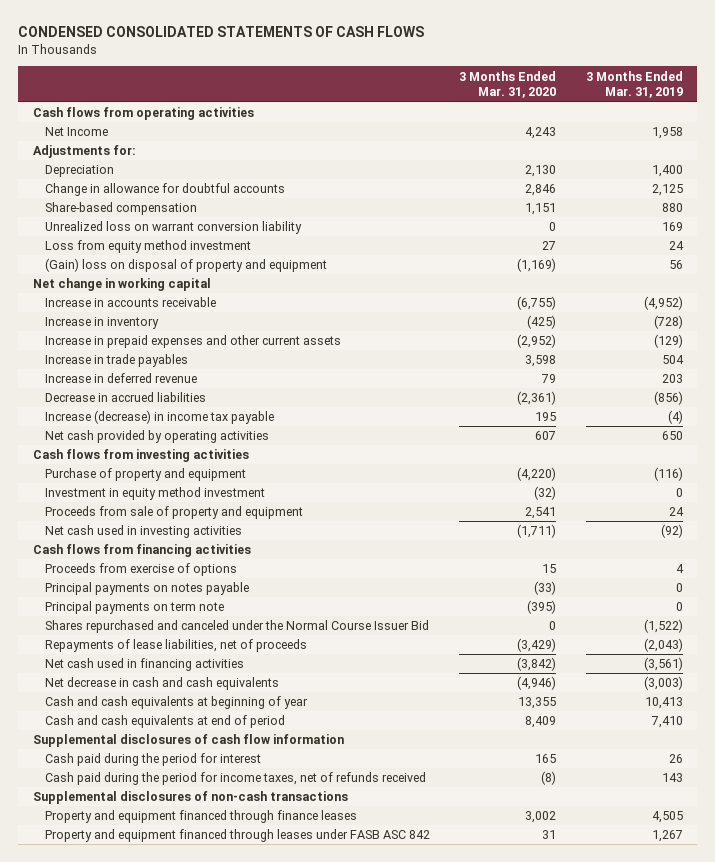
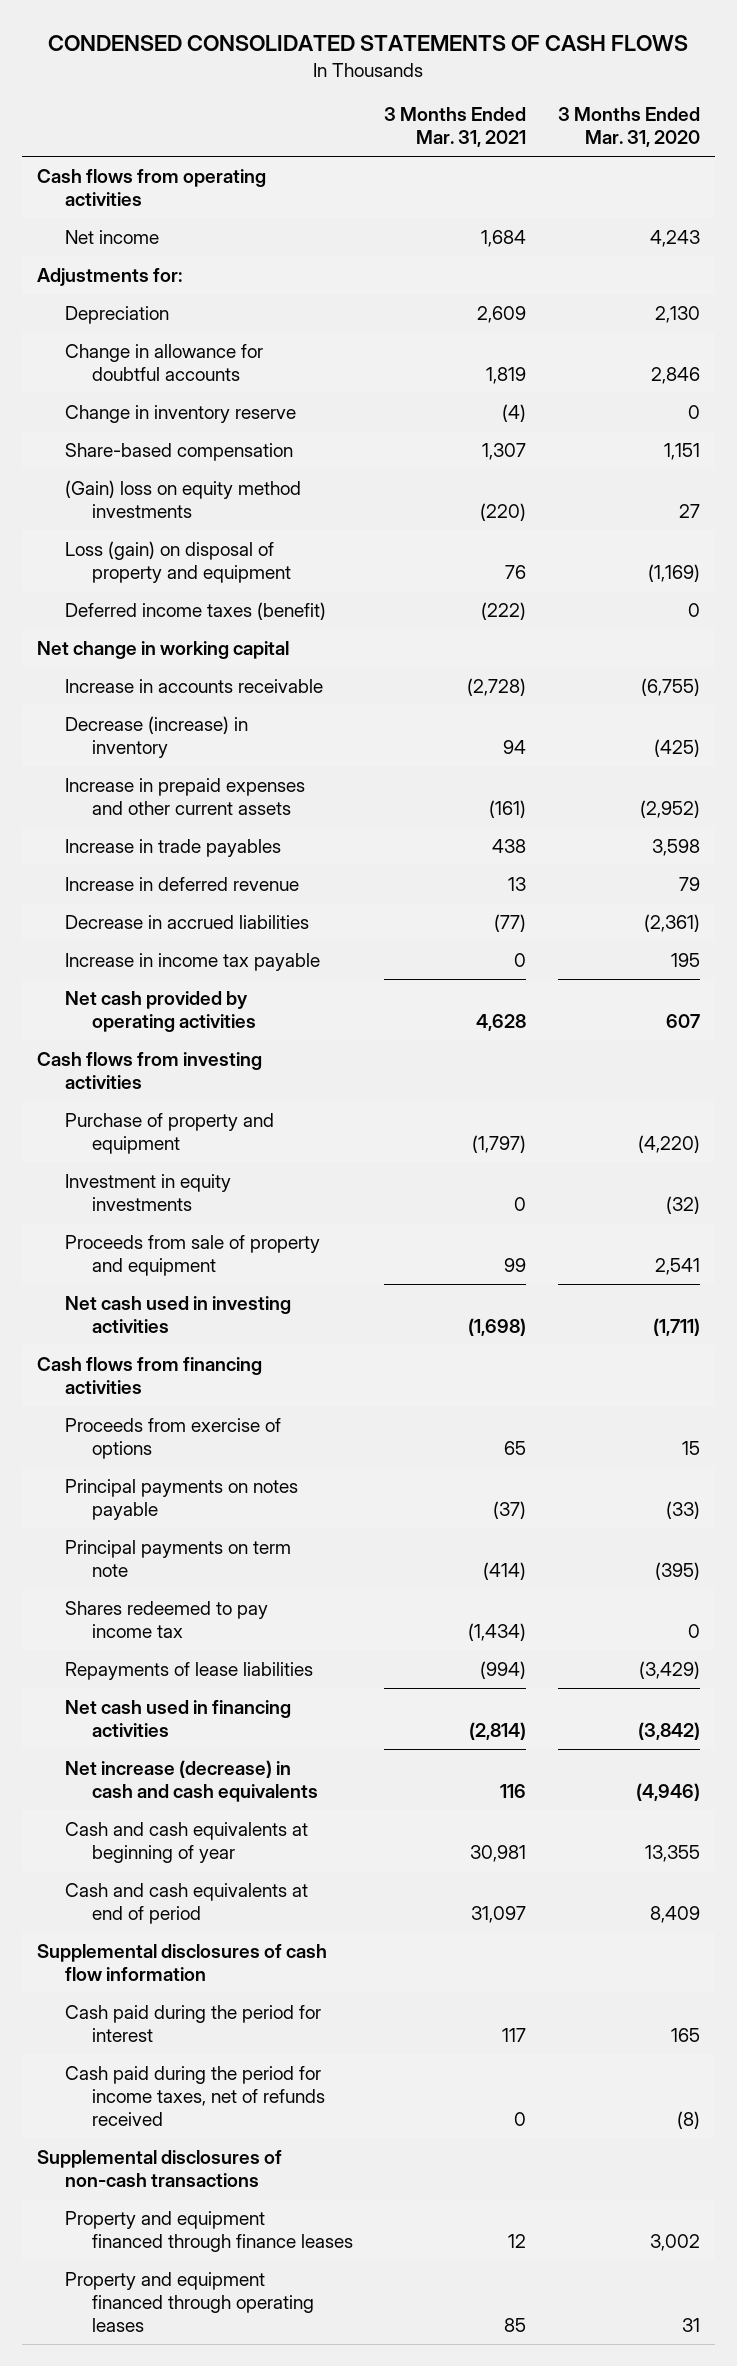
- | 3 Months Ended Mar. 31, 2020 | 3 Months Ended Mar. 31, 2019
+ | 3 Months Ended Mar. 31, 2021 | 3 Months Ended Mar. 31, 2020
- Net Income | 4,243 | 1,958
+ Net income | 1,684 | 4,243
+ Change in inventory reserve | (4) | 0
- Unrealized loss on warrant conversion liability | 0 | 169
- Loss from equity method investment | 27 | 24
- (Gain) loss on disposal of property and equipment | (1,169) | 56
+ (Gain) loss on equity method investments | (220) | 27
+ Loss (gain) on disposal of property and equipment | 76 | (1,169)
+ Deferred income taxes (benefit) | (222) | 0
- Increase in inventory | (425) | (728)
+ Decrease (increase) in inventory | 94 | (425)
- Increase (decrease) in income tax payable | 195 | (4)
+ Increase in income tax payable | 0 | 195
- Investment in equity method investment | (32) | 0
+ Investment in equity investments | 0 | (32)
- Shares repurchased and canceled under the Normal Course Issuer Bid | 0 | (1,522)
- Repayments of lease liabilities, net of proceeds | (3,429) | (2,043)
+ Shares redeemed to pay income tax | (1,434) | 0
+ Repayments of lease liabilities | (994) | (3,429)
- Net decrease in cash and cash equivalents | (4,946) | (3,003)
+ Net increase (decrease) in cash and cash equivalents | 116 | (4,946)
- Property and equipment financed through leases under FASB ASC 842 | 31 | 1,267
+ Property and equipment financed through operating leases | 85 | 31

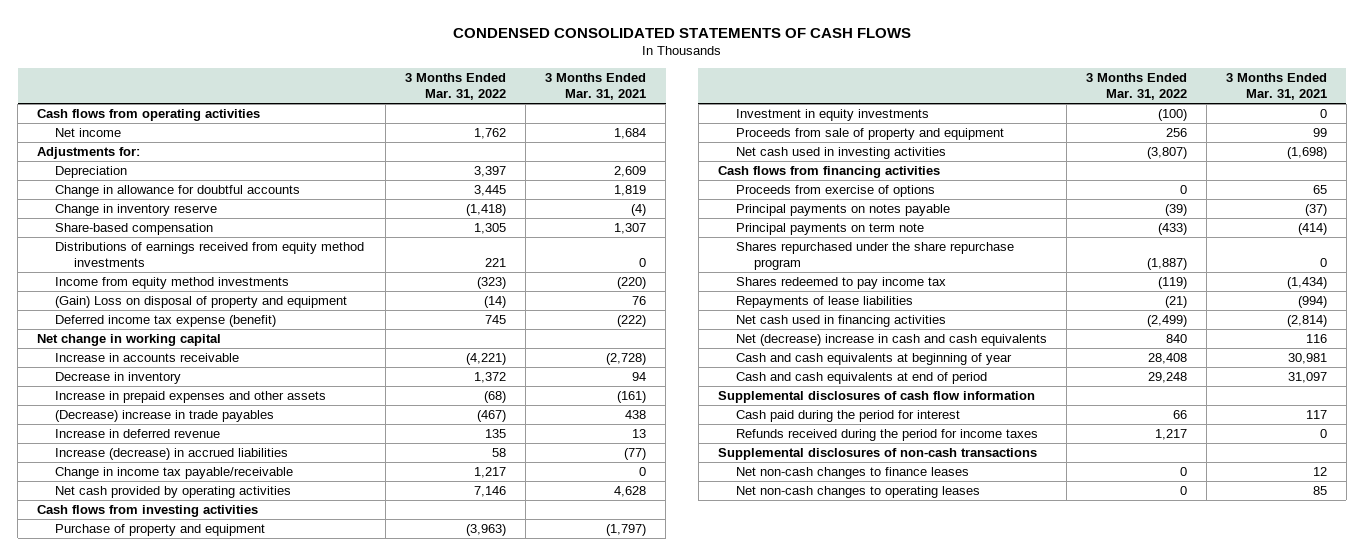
- | 3 Months Ended Mar. 31, 2021 | 3 Months Ended Mar. 31, 2020
+ | 3 Months Ended Mar. 31, 2022 | 3 Months Ended Mar. 31, 2021
- (Gain) loss on equity method investments | (220) | 27
- Loss (gain) on disposal of property and equipment | 76 | (1,169)
- Deferred income taxes (benefit) | (222) | 0
+ Distributions of earnings received from equity method investments | 221 | 0
+ Income from equity method investments | (323) | (220)
+ (Gain) Loss on disposal of property and equipment | (14) | 76
+ Deferred income tax expense (benefit) | 745 | (222)
- Decrease (increase) in inventory | 94 | (425)
- Increase in prepaid expenses and other current assets | (161) | (2,952)
- Increase in trade payables | 438 | 3,598
+ Decrease in inventory | 1,372 | 94
+ Increase in prepaid expenses and other assets | (68) | (161)
+ (Decrease) increase in trade payables | (467) | 438
- Decrease in accrued liabilities | (77) | (2,361)
- Increase in income tax payable | 0 | 195
+ Increase (decrease) in accrued liabilities | 58 | (77)
+ Change in income tax payable/receivable | 1,217 | 0
+ Shares repurchased under the share repurchase program | (1,887) | 0
- Net increase (decrease) in cash and cash equivalents | 116 | (4,946)
+ Net (decrease) increase in cash and cash equivalents | 840 | 116
- Cash paid during the period for income taxes, net of refunds received | 0 | (8)
+ Refunds received during the period for income taxes | 1,217 | 0
- Property and equipment financed through finance leases | 12 | 3,002
- Property and equipment financed through operating leases | 85 | 31
+ Net non-cash changes to finance leases | 0 | 12
+ Net non-cash changes to operating leases | 0 | 85

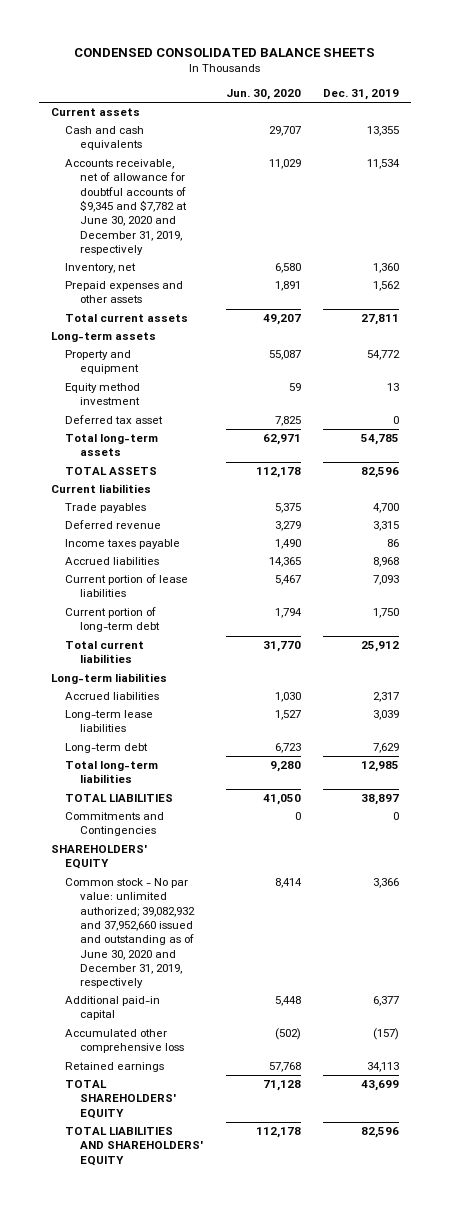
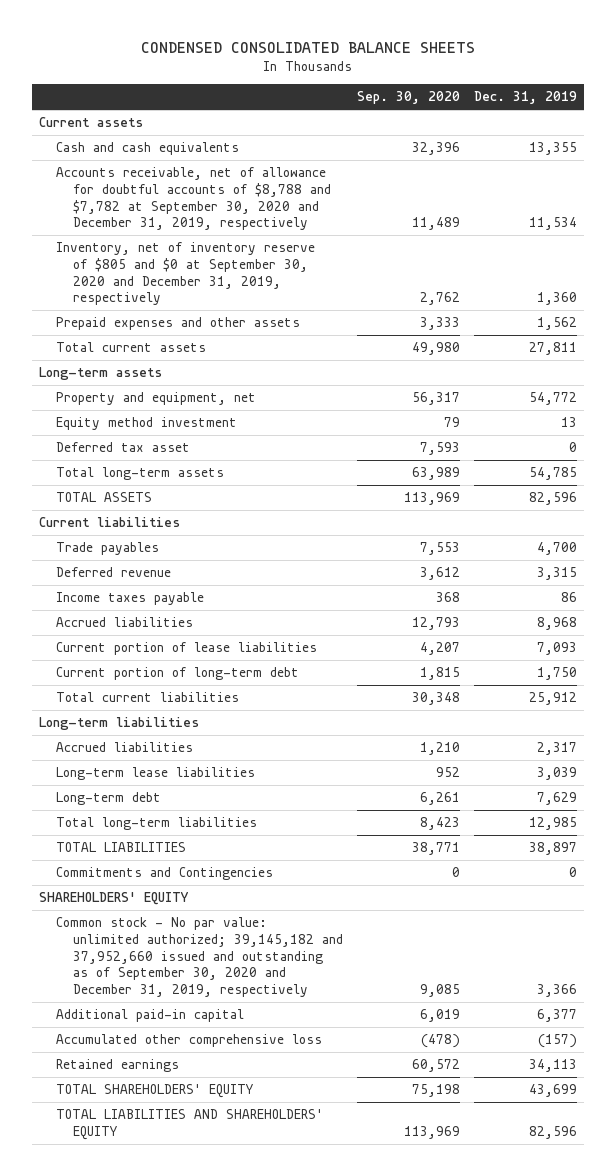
- | Jun. 30, 2020 | Dec. 31, 2019
+ | Sep. 30, 2020 | Dec. 31, 2019
- Accounts receivable, net of allowance for doubtful accounts of $9,345 and $7,782 at June 30, 2020 and December 31, 2019, respectively | 11,029 | 11,534
- Inventory, net | 6,580 | 1,360
+ Accounts receivable, net of allowance for doubtful accounts of $8,788 and $7,782 at September 30, 2020 and December 31, 2019, respectively | 11,489 | 11,534
+ Inventory, net of inventory reserve of $805 and $0 at September 30, 2020 and December 31, 2019, respectively | 2,762 | 1,360
- Property and equipment | 55,087 | 54,772
+ Property and equipment, net | 56,317 | 54,772
- Common stock - No par value: unlimited authorized; 39,082,932 and 37,952,660 issued and outstanding as of June 30, 2020 and December 31, 2019, respectively | 8,414 | 3,366
+ Common stock - No par value: unlimited authorized; 39,145,182 and 37,952,660 issued and outstanding as of September 30, 2020 and December 31, 2019, respectively | 9,085 | 3,366

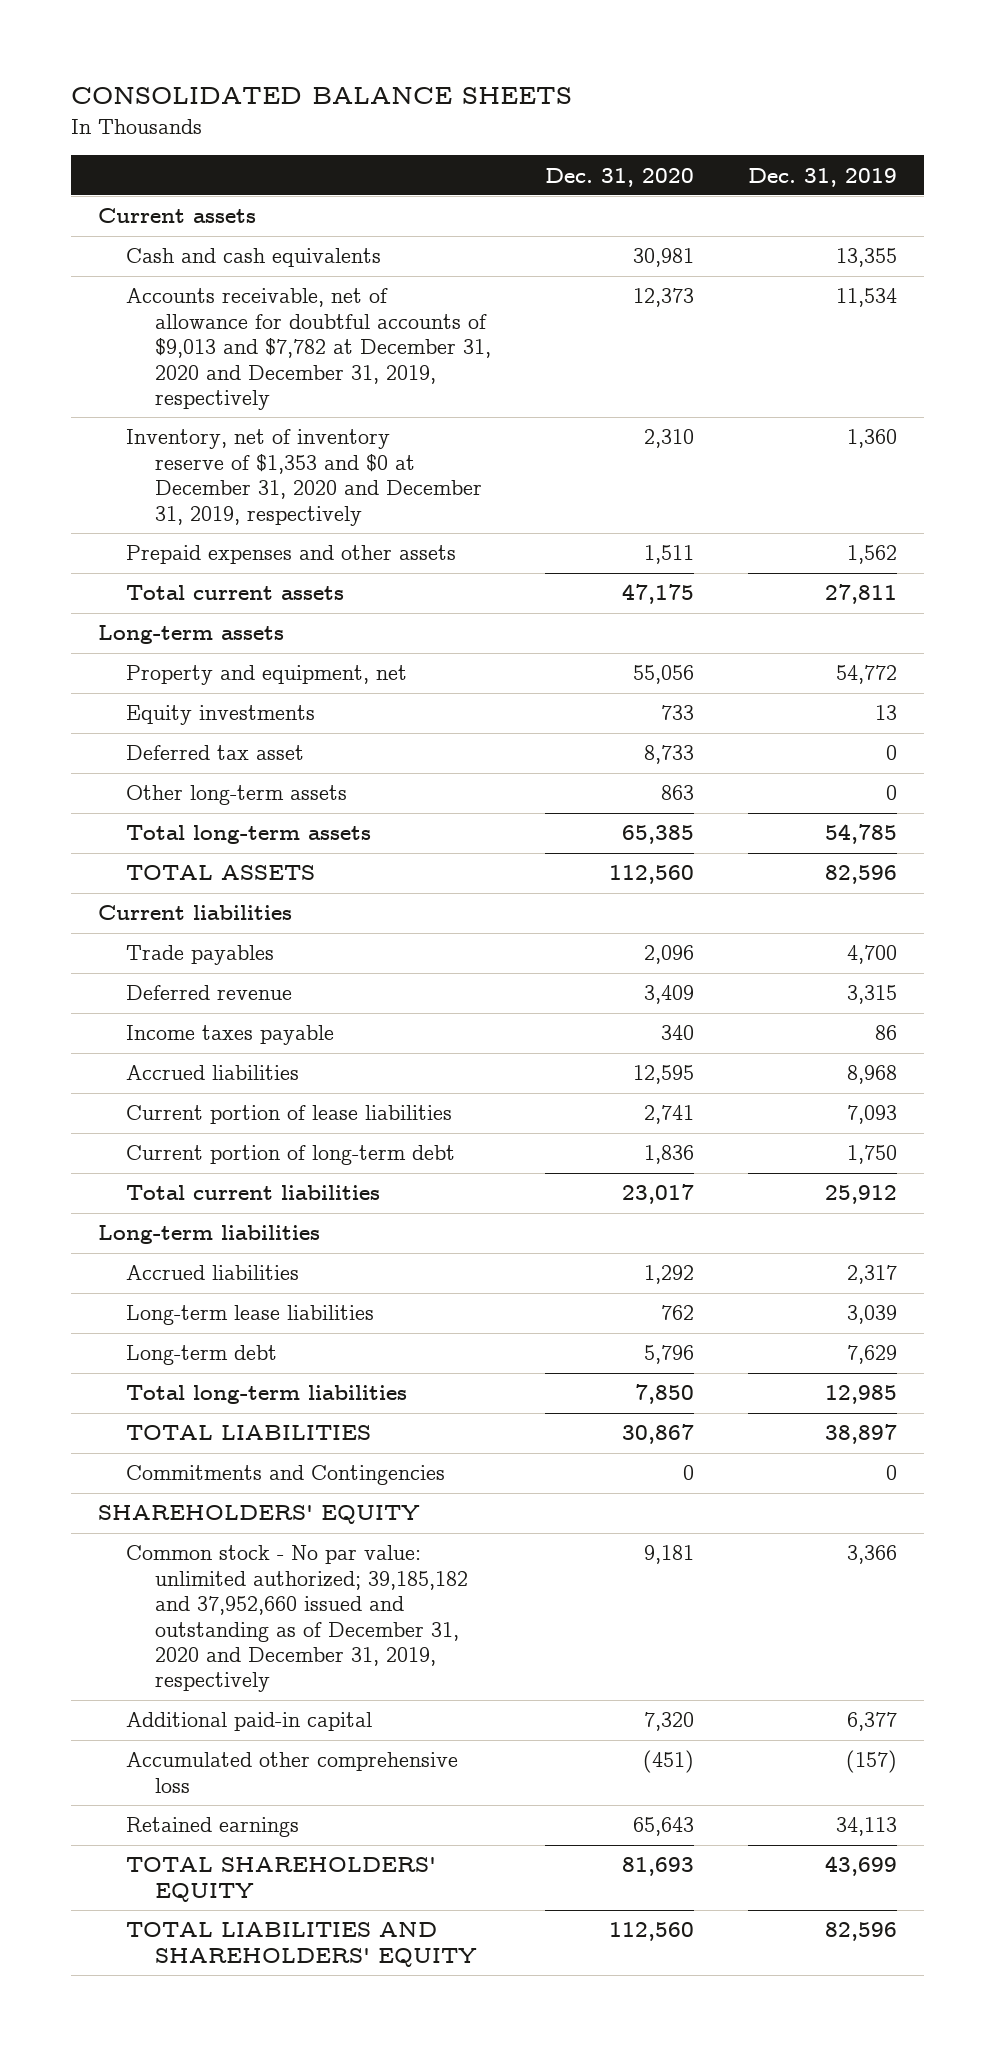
- CONDENSED CONSOLIDATED BALANCE SHEETS
+ CONSOLIDATED BALANCE SHEETS
- | Sep. 30, 2020 | Dec. 31, 2019
+ | Dec. 31, 2020 | Dec. 31, 2019
- Accounts receivable, net of allowance for doubtful accounts of $8,788 and $7,782 at September 30, 2020 and December 31, 2019, respectively | 11,489 | 11,534
- Inventory, net of inventory reserve of $805 and $0 at September 30, 2020 and December 31, 2019, respectively | 2,762 | 1,360
+ Accounts receivable, net of allowance for doubtful accounts of $9,013 and $7,782 at December 31, 2020 and December 31, 2019, respectively | 12,373 | 11,534
+ Inventory, net of inventory reserve of $1,353 and $0 at December 31, 2020 and December 31, 2019, respectively | 2,310 | 1,360
- Equity method investment | 79 | 13
+ Equity investments | 733 | 13
+ Other long-term assets | 863 | 0
- Common stock - No par value: unlimited authorized; 39,145,182 and 37,952,660 issued and outstanding as of September 30, 2020 and December 31, 2019, respectively | 9,085 | 3,366
+ Common stock - No par value: unlimited authorized; 39,185,182 and 37,952,660 issued and outstanding as of December 31, 2020 and December 31, 2019, respectively | 9,181 | 3,366

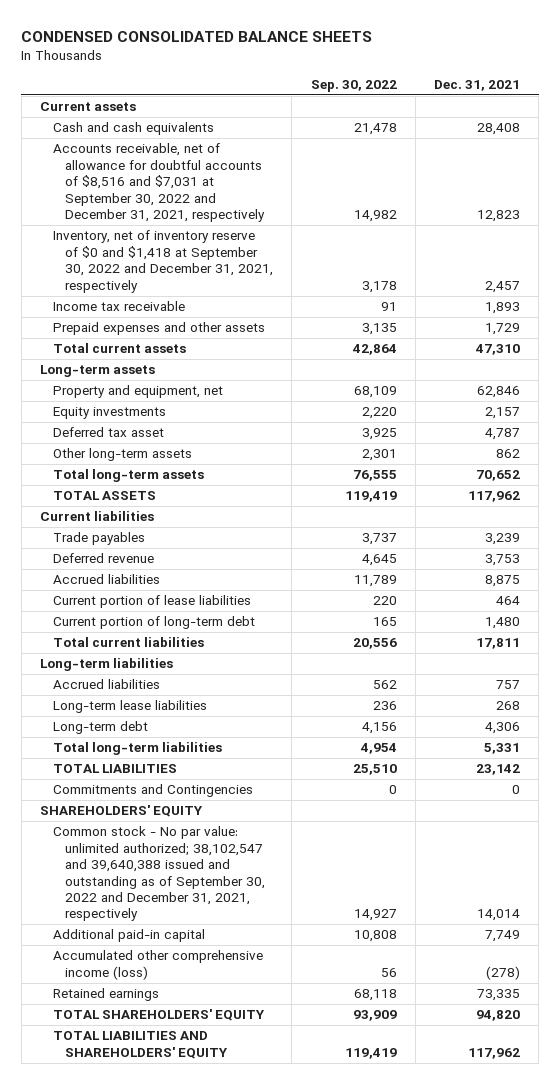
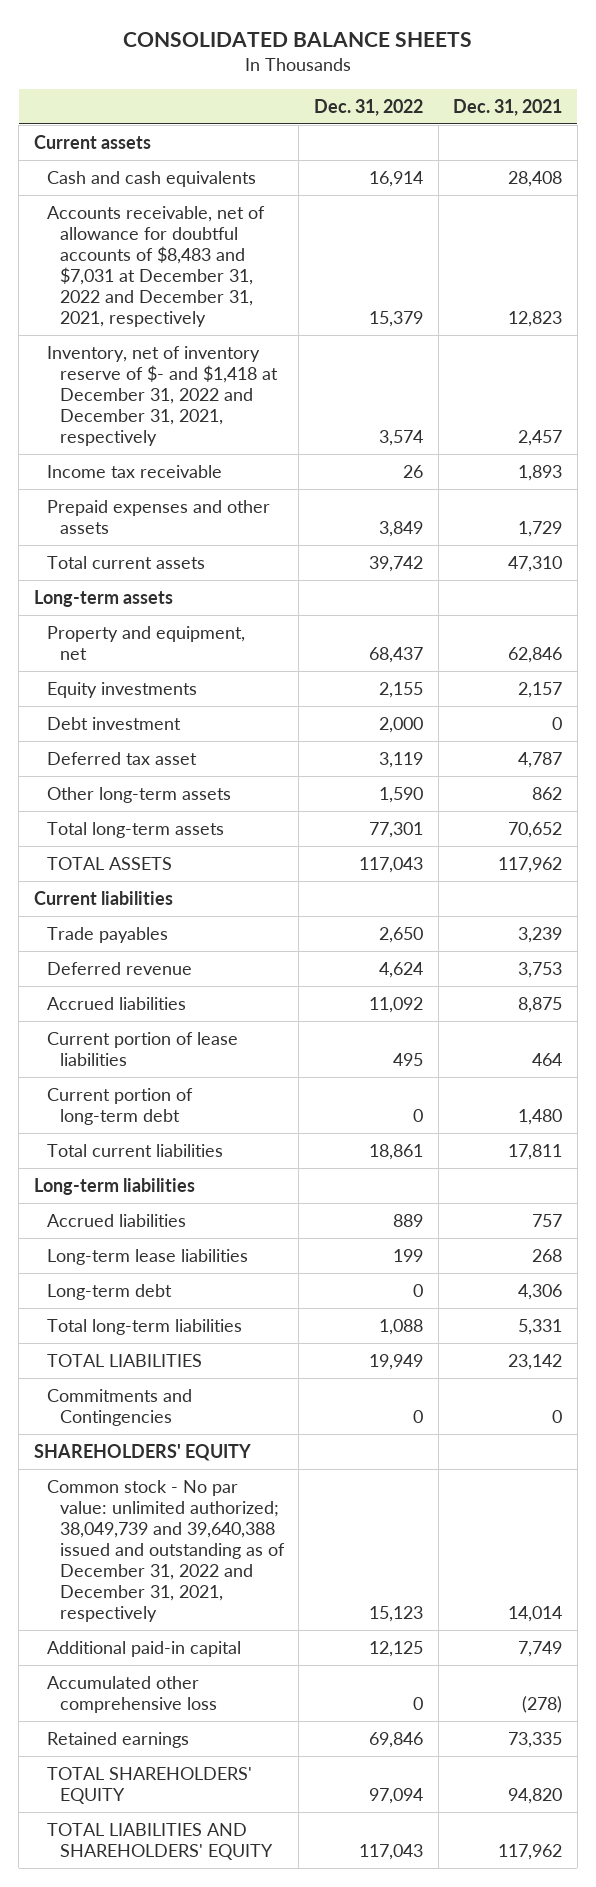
- CONDENSED CONSOLIDATED BALANCE SHEETS
+ CONSOLIDATED BALANCE SHEETS
- | Sep. 30, 2022 | Dec. 31, 2021
+ | Dec. 31, 2022 | Dec. 31, 2021
- Accounts receivable, net of allowance for doubtful accounts of $8,516 and $7,031 at September 30, 2022 and December 31, 2021, respectively | 14,982 | 12,823
- Inventory, net of inventory reserve of $0 and $1,418 at September 30, 2022 and December 31, 2021, respectively | 3,178 | 2,457
+ Accounts receivable, net of allowance for doubtful accounts of $8,483 and $7,031 at December 31, 2022 and December 31, 2021, respectively | 15,379 | 12,823
+ Inventory, net of inventory reserve of $- and $1,418 at December 31, 2022 and December 31, 2021, respectively | 3,574 | 2,457
+ Debt investment | 2,000 | 0
- Common stock - No par value: unlimited authorized; 38,102,547 and 39,640,388 issued and outstanding as of September 30, 2022 and December 31, 2021, respectively | 14,927 | 14,014
+ Common stock - No par value: unlimited authorized; 38,049,739 and 39,640,388 issued and outstanding as of December 31, 2022 and December 31, 2021, respectively | 15,123 | 14,014
- Accumulated other comprehensive income (loss) | 56 | (278)
+ Accumulated other comprehensive loss | 0 | (278)

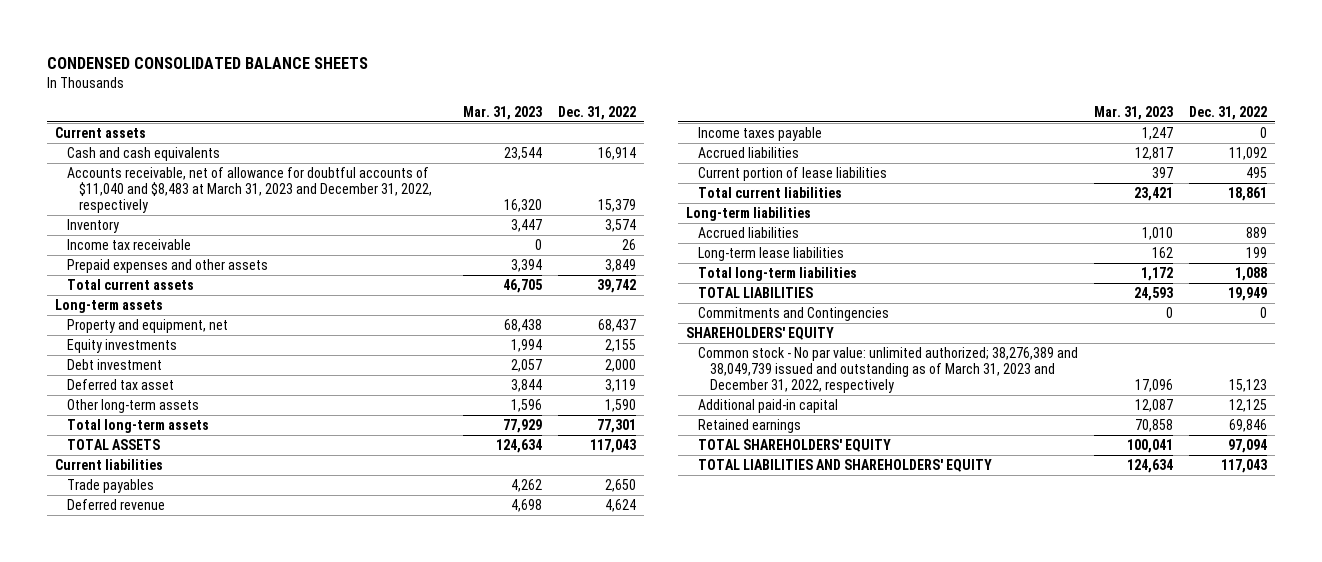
- CONSOLIDATED BALANCE SHEETS
+ CONDENSED CONSOLIDATED BALANCE SHEETS
- | Dec. 31, 2022 | Dec. 31, 2021
+ | Mar. 31, 2023 | Dec. 31, 2022
- Accounts receivable, net of allowance for doubtful accounts of $8,483 and $7,031 at December 31, 2022 and December 31, 2021, respectively | 15,379 | 12,823
- Inventory, net of inventory reserve of $- and $1,418 at December 31, 2022 and December 31, 2021, respectively | 3,574 | 2,457
+ Accounts receivable, net of allowance for doubtful accounts of $11,040 and $8,483 at March 31, 2023 and December 31, 2022, respectively | 16,320 | 15,379
+ Inventory | 3,447 | 3,574
+ Income taxes payable | 1,247 | 0
- Current portion of long-term debt | 0 | 1,480
- Long-term debt | 0 | 4,306
- Common stock - No par value: unlimited authorized; 38,049,739 and 39,640,388 issued and outstanding as of December 31, 2022 and December 31, 2021, respectively | 15,123 | 14,014
+ Common stock - No par value: unlimited authorized; 38,276,389 and 38,049,739 issued and outstanding as of March 31, 2023 and December 31, 2022, respectively | 17,096 | 15,123
- Accumulated other comprehensive loss | 0 | (278)

